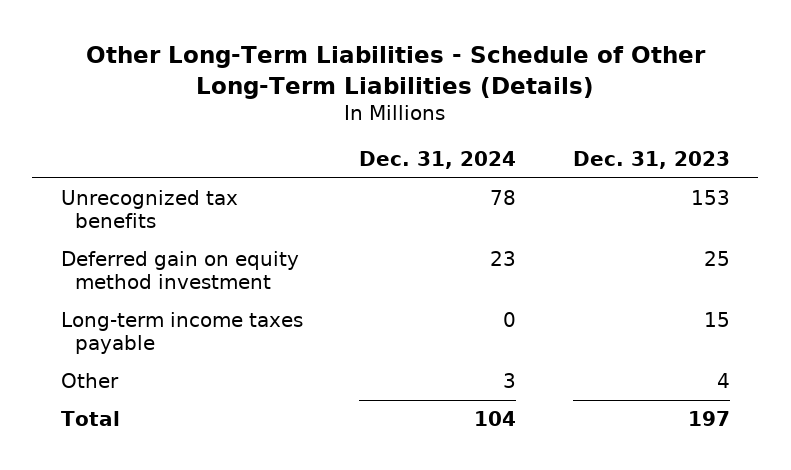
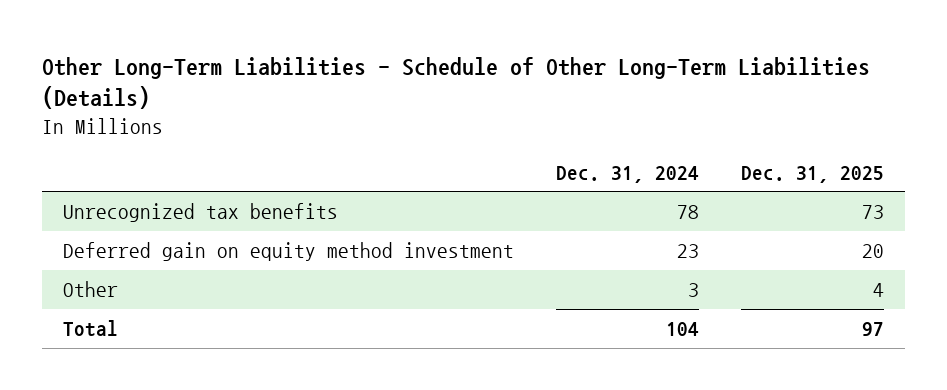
- | Dec. 31, 2024 | Dec. 31, 2023
+ | Dec. 31, 2024 | Dec. 31, 2025
- Long-term income taxes payable | 0 | 15

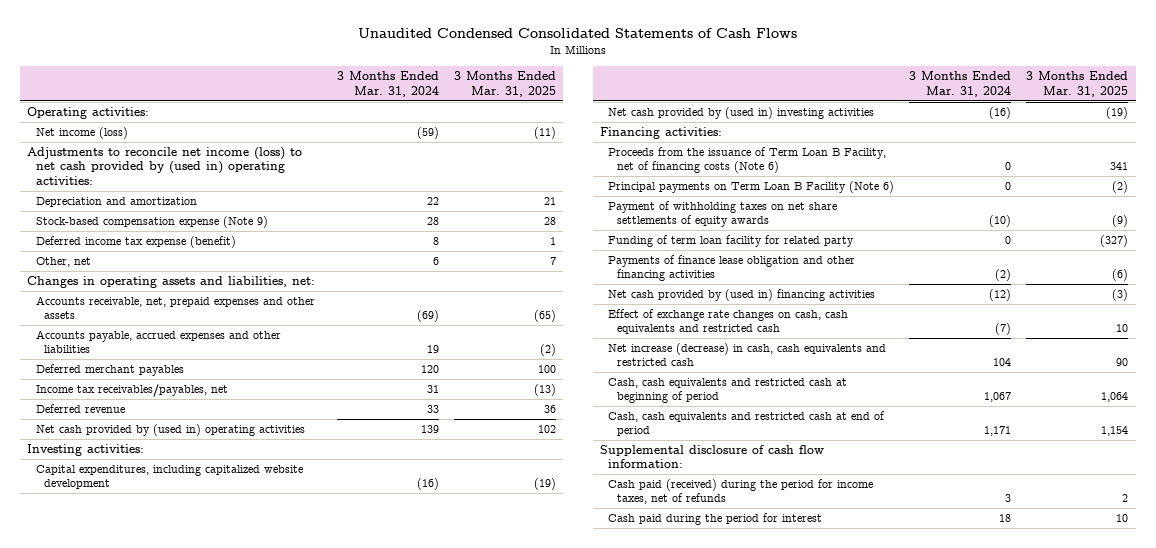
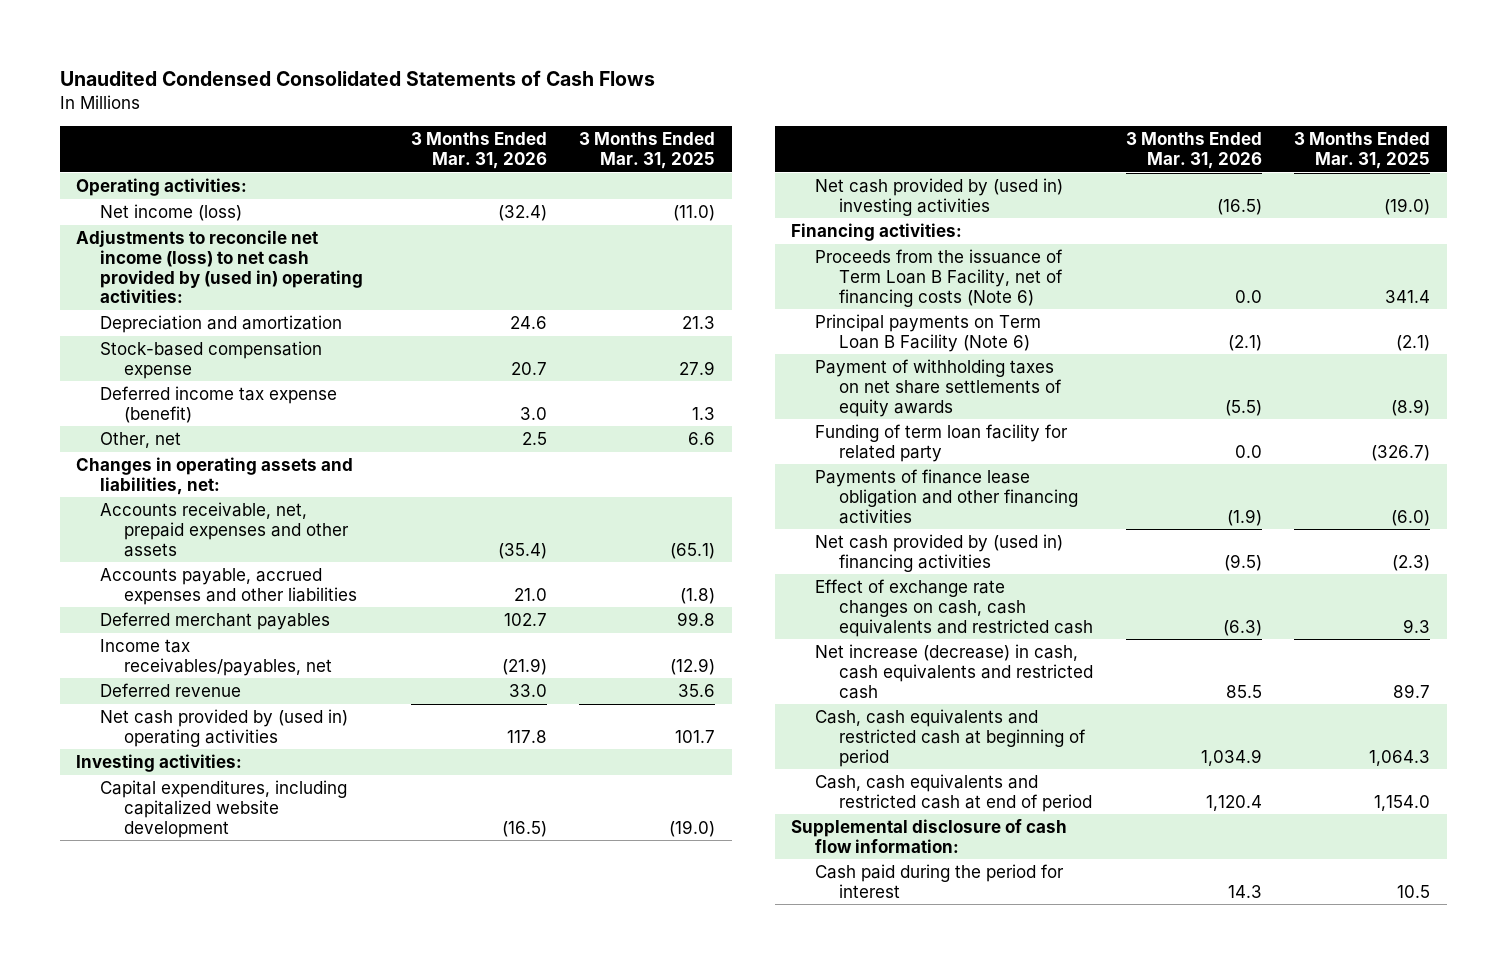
- | 3 Months Ended Mar. 31, 2024 | 3 Months Ended Mar. 31, 2025
+ | 3 Months Ended Mar. 31, 2026 | 3 Months Ended Mar. 31, 2025
- Net income (loss) | (59) | (11)
+ Net income (loss) | (32.4) | (11.0)
- Depreciation and amortization | 22 | 21
- Stock-based compensation expense (Note 9) | 28 | 28
- Deferred income tax expense (benefit) | 8 | 1
- Other, net | 6 | 7
+ Depreciation and amortization | 24.6 | 21.3
+ Stock-based compensation expense | 20.7 | 27.9
+ Deferred income tax expense (benefit) | 3.0 | 1.3
+ Other, net | 2.5 | 6.6
- Accounts receivable, net, prepaid expenses and other assets | (69) | (65)
- Accounts payable, accrued expenses and other liabilities | 19 | (2)
- Deferred merchant payables | 120 | 100
- Income tax receivables/payables, net | 31 | (13)
- Deferred revenue | 33 | 36
- Net cash provided by (used in) operating activities | 139 | 102
+ Accounts receivable, net, prepaid expenses and other assets | (35.4) | (65.1)
+ Accounts payable, accrued expenses and other liabilities | 21.0 | (1.8)
+ Deferred merchant payables | 102.7 | 99.8
+ Income tax receivables/payables, net | (21.9) | (12.9)
+ Deferred revenue | 33.0 | 35.6
+ Net cash provided by (used in) operating activities | 117.8 | 101.7
- Capital expenditures, including capitalized website development | (16) | (19)
- Net cash provided by (used in) investing activities | (16) | (19)
+ Capital expenditures, including capitalized website development | (16.5) | (19.0)
+ Net cash provided by (used in) investing activities | (16.5) | (19.0)
- Proceeds from the issuance of Term Loan B Facility, net of financing costs (Note 6) | 0 | 341
- Principal payments on Term Loan B Facility (Note 6) | 0 | (2)
- Payment of withholding taxes on net share settlements of equity awards | (10) | (9)
- Funding of term loan facility for related party | 0 | (327)
- Payments of finance lease obligation and other financing activities | (2) | (6)
- Net cash provided by (used in) financing activities | (12) | (3)
- Effect of exchange rate changes on cash, cash equivalents and restricted cash | (7) | 10
- Net increase (decrease) in cash, cash equivalents and restricted cash | 104 | 90
- Cash, cash equivalents and restricted cash at beginning of period | 1,067 | 1,064
- Cash, cash equivalents and restricted cash at end of period | 1,171 | 1,154
+ Proceeds from the issuance of Term Loan B Facility, net of financing costs (Note 6) | 0.0 | 341.4
+ Principal payments on Term Loan B Facility (Note 6) | (2.1) | (2.1)
+ Payment of withholding taxes on net share settlements of equity awards | (5.5) | (8.9)
+ Funding of term loan facility for related party | 0.0 | (326.7)
+ Payments of finance lease obligation and other financing activities | (1.9) | (6.0)
+ Net cash provided by (used in) financing activities | (9.5) | (2.3)
+ Effect of exchange rate changes on cash, cash equivalents and restricted cash | (6.3) | 9.3
+ Net increase (decrease) in cash, cash equivalents and restricted cash | 85.5 | 89.7
+ Cash, cash equivalents and restricted cash at beginning of period | 1,034.9 | 1,064.3
+ Cash, cash equivalents and restricted cash at end of period | 1,120.4 | 1,154.0
- Cash paid (received) during the period for income taxes, net of refunds | 3 | 2
- Cash paid during the period for interest | 18 | 10
+ Cash paid during the period for interest | 14.3 | 10.5

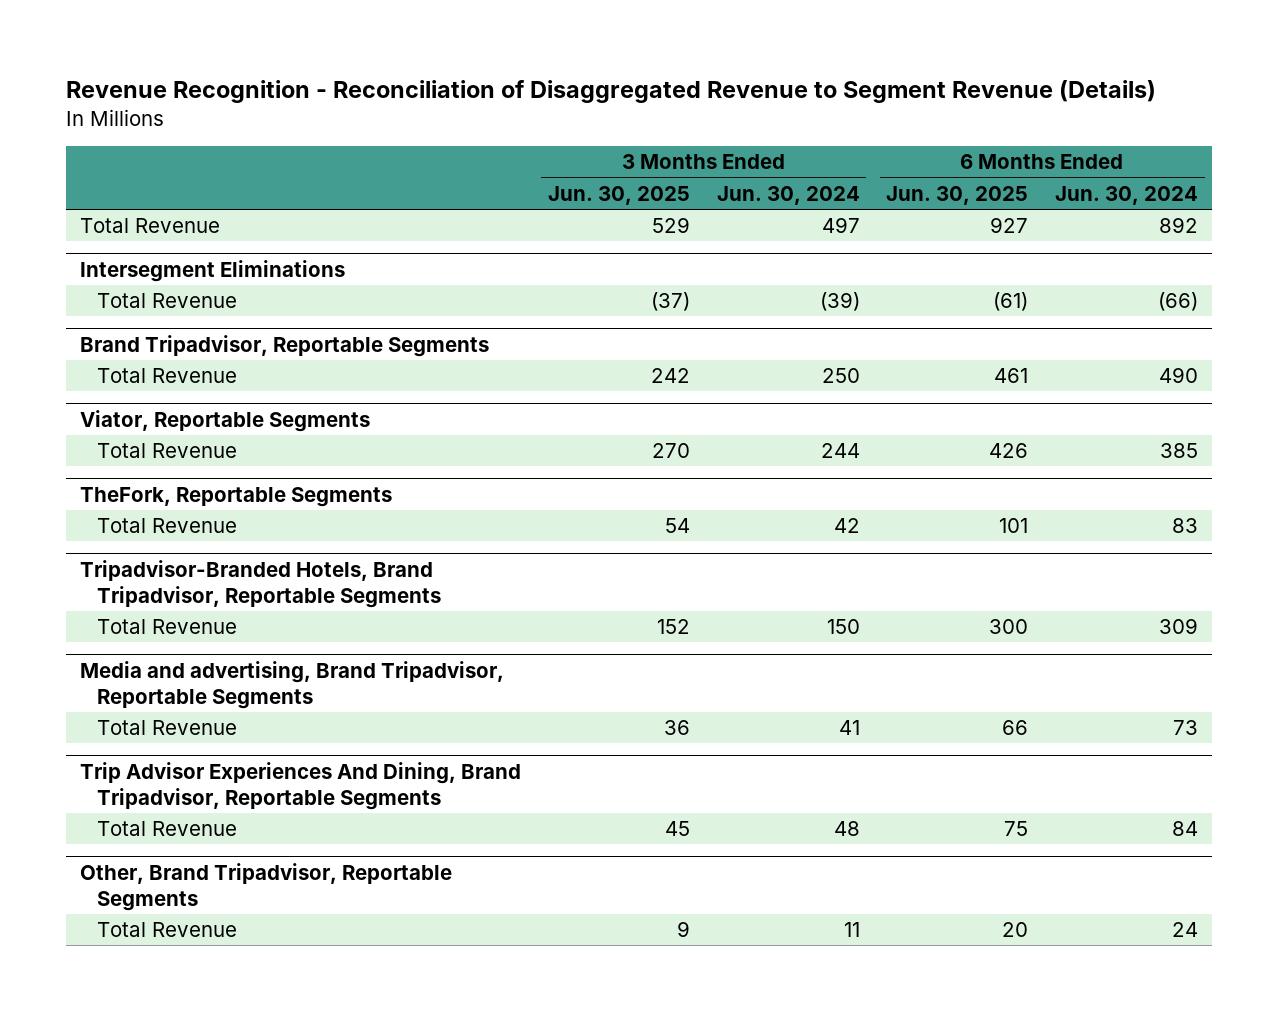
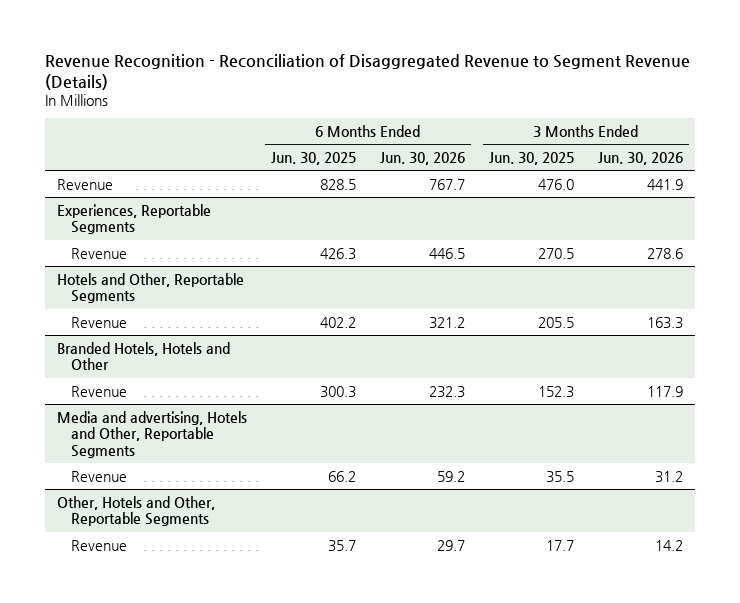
- | 3 Months Ended Jun. 30, 2025 | 3 Months Ended Jun. 30, 2024 | 6 Months Ended Jun. 30, 2025 | 6 Months Ended Jun. 30, 2024
+ | 6 Months Ended Jun. 30, 2025 | 6 Months Ended Jun. 30, 2026 | 3 Months Ended Jun. 30, 2025 | 3 Months Ended Jun. 30, 2026
- Total Revenue | 529 | 497 | 927 | 892
- Intersegment Eliminations
- Total Revenue | (37) | (39) | (61) | (66)
- Brand Tripadvisor, Reportable Segments
- Total Revenue | 242 | 250 | 461 | 490
- Viator, Reportable Segments
- Total Revenue | 270 | 244 | 426 | 385
- TheFork, Reportable Segments
- Total Revenue | 54 | 42 | 101 | 83
- Tripadvisor-Branded Hotels, Brand Tripadvisor, Reportable Segments
- Total Revenue | 152 | 150 | 300 | 309
- Media and advertising, Brand Tripadvisor, Reportable Segments
- Total Revenue | 36 | 41 | 66 | 73
- Trip Advisor Experiences And Dining, Brand Tripadvisor, Reportable Segments
- Total Revenue | 45 | 48 | 75 | 84
- Other, Brand Tripadvisor, Reportable Segments
- Total Revenue | 9 | 11 | 20 | 24
+ Revenue | 828.5 | 767.7 | 476.0 | 441.9
+ Experiences, Reportable Segments
+ Revenue | 426.3 | 446.5 | 270.5 | 278.6
+ Hotels and Other, Reportable Segments
+ Revenue | 402.2 | 321.2 | 205.5 | 163.3
+ Branded Hotels, Hotels and Other
+ Revenue | 300.3 | 232.3 | 152.3 | 117.9
+ Media and advertising, Hotels and Other, Reportable Segments
+ Revenue | 66.2 | 59.2 | 35.5 | 31.2
+ Other, Hotels and Other, Reportable Segments
+ Revenue | 35.7 | 29.7 | 17.7 | 14.2

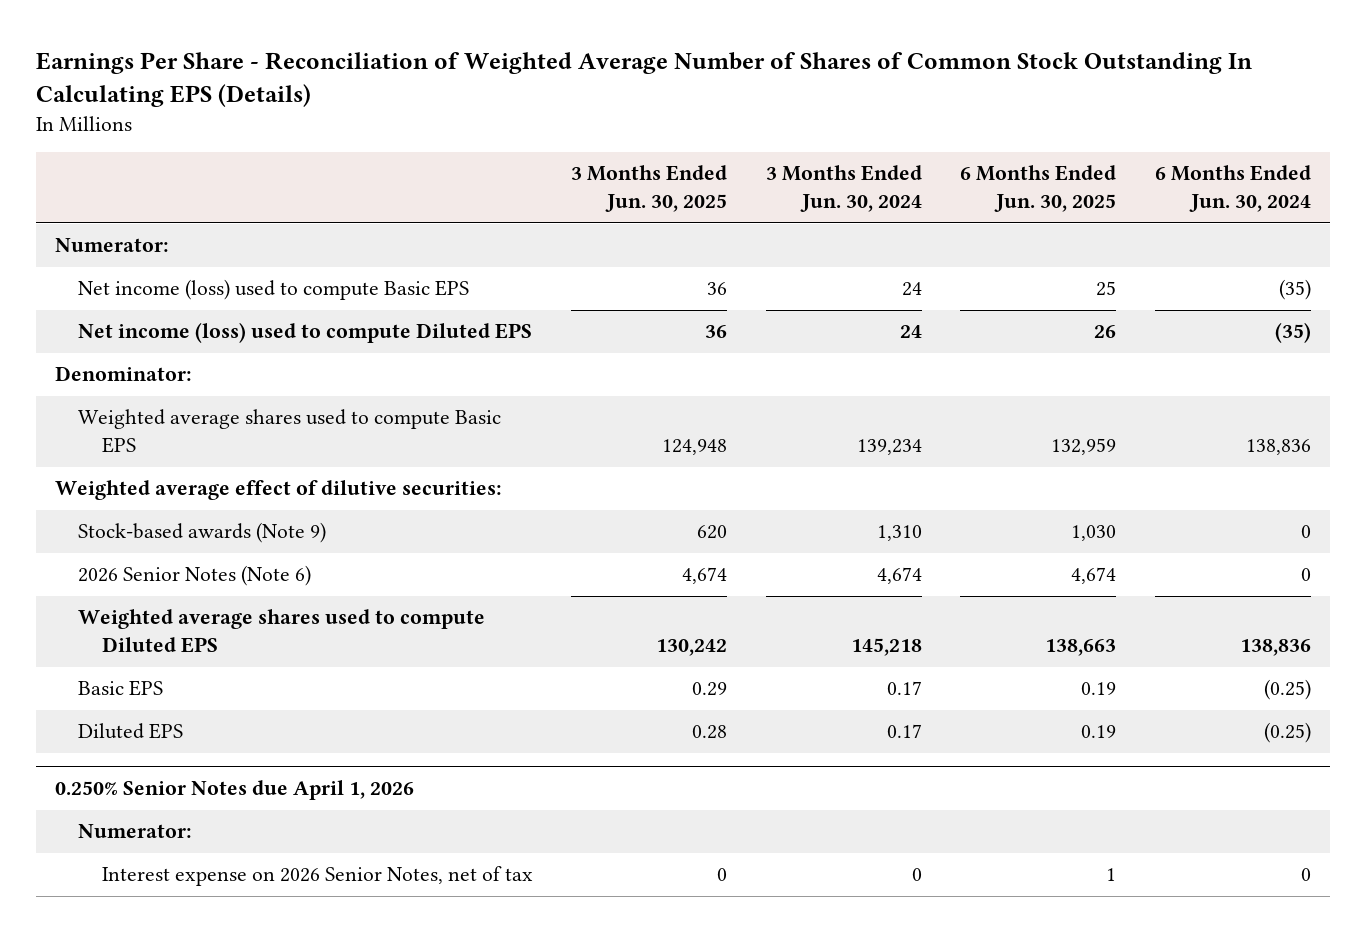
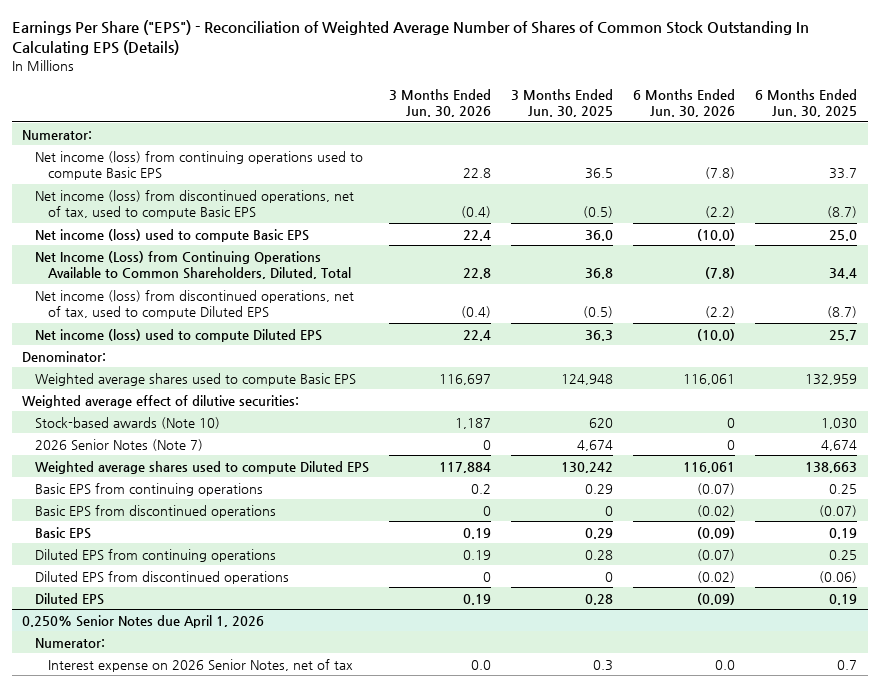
- Earnings Per Share - Reconciliation of Weighted Average Number of Shares of Common Stock Outstanding In Calculating EPS (Details)
+ Earnings Per Share ("EPS") - Reconciliation of Weighted Average Number of Shares of Common Stock Outstanding In Calculating EPS (Details)
- | 3 Months Ended Jun. 30, 2025 | 3 Months Ended Jun. 30, 2024 | 6 Months Ended Jun. 30, 2025 | 6 Months Ended Jun. 30, 2024
+ | 3 Months Ended Jun. 30, 2026 | 3 Months Ended Jun. 30, 2025 | 6 Months Ended Jun. 30, 2026 | 6 Months Ended Jun. 30, 2025
- Net income (loss) used to compute Basic EPS | 36 | 24 | 25 | (35)
- Net income (loss) used to compute Diluted EPS | 36 | 24 | 26 | (35)
+ Net income (loss) from continuing operations used to compute Basic EPS | 22.8 | 36.5 | (7.8) | 33.7
+ Net income (loss) from discontinued operations, net of tax, used to compute Basic EPS | (0.4) | (0.5) | (2.2) | (8.7)
+ Net income (loss) used to compute Basic EPS | 22.4 | 36.0 | (10.0) | 25.0
+ Net Income (Loss) from Continuing Operations Available to Common Shareholders, Diluted, Total | 22.8 | 36.8 | (7.8) | 34.4
+ Net income (loss) from discontinued operations, net of tax, used to compute Diluted EPS | (0.4) | (0.5) | (2.2) | (8.7)
+ Net income (loss) used to compute Diluted EPS | 22.4 | 36.3 | (10.0) | 25.7
- Stock-based awards (Note 9) | 620 | 1,310 | 1,030 | 0
- 2026 Senior Notes (Note 6) | 4,674 | 4,674 | 4,674 | 0
+ Stock-based awards (Note 10) | 1,187 | 620 | 0 | 1,030
+ 2026 Senior Notes (Note 7) | 0 | 4,674 | 0 | 4,674
+ Basic EPS from continuing operations | 0.2 | 0.29 | (0.07) | 0.25
+ Basic EPS from discontinued operations | 0 | 0 | (0.02) | (0.07)
+ Diluted EPS from continuing operations | 0.19 | 0.28 | (0.07) | 0.25
+ Diluted EPS from discontinued operations | 0 | 0 | (0.02) | (0.06)
@ 0.250% Senior Notes due April 1, 2026
- Interest expense on 2026 Senior Notes, net of tax | 0 | 0 | 1 | 0
+ Interest expense on 2026 Senior Notes, net of tax | 0.0 | 0.3 | 0.0 | 0.7

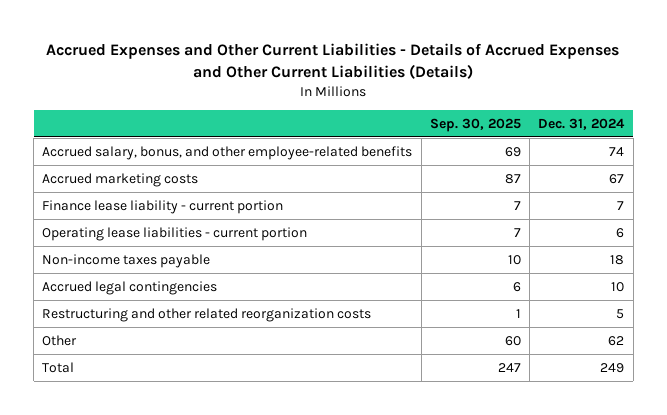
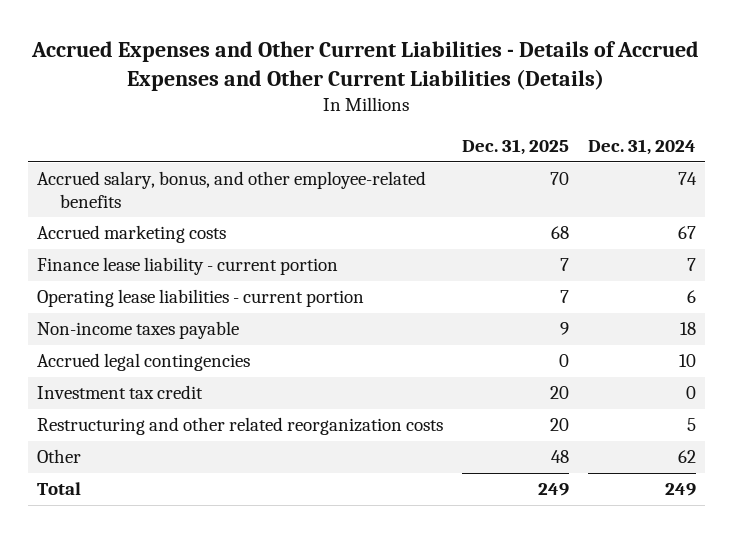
- | Sep. 30, 2025 | Dec. 31, 2024
+ | Dec. 31, 2025 | Dec. 31, 2024
+ Investment tax credit | 20 | 0

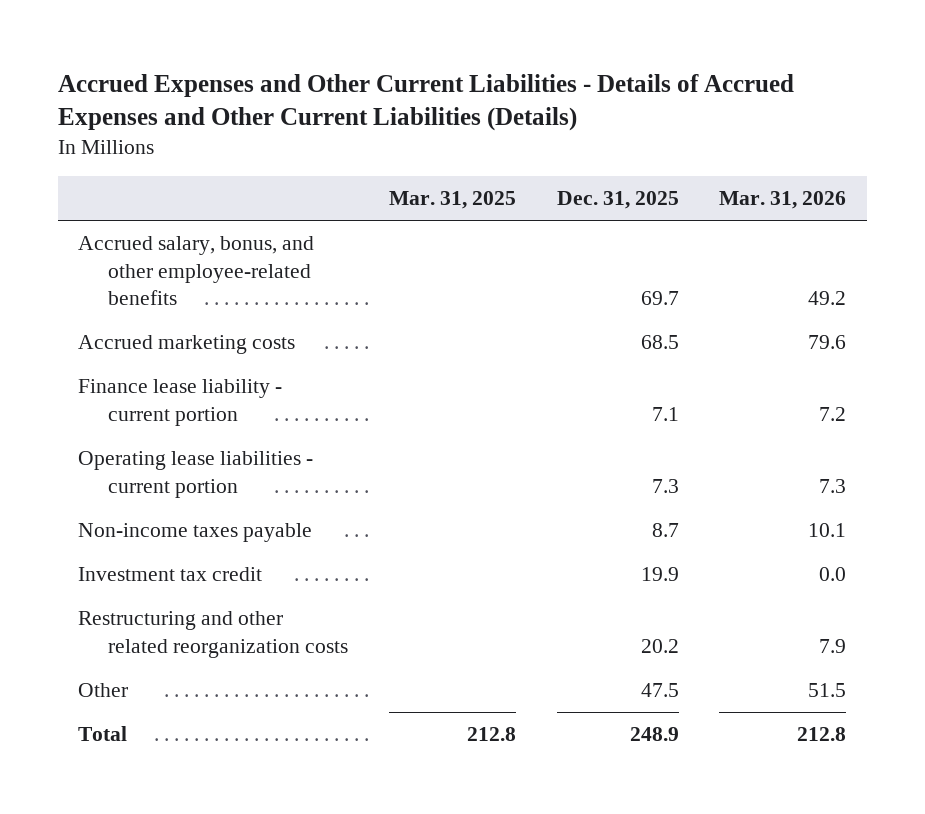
- | Dec. 31, 2025 | Dec. 31, 2024
+ | Mar. 31, 2025 | Dec. 31, 2025 | Mar. 31, 2026
- Accrued salary, bonus, and other employee-related benefits | 70 | 74
- Accrued marketing costs | 68 | 67
- Finance lease liability - current portion | 7 | 7
- Operating lease liabilities - current portion | 7 | 6
- Non-income taxes payable | 9 | 18
- Accrued legal contingencies | 0 | 10
- Investment tax credit | 20 | 0
- Restructuring and other related reorganization costs | 20 | 5
- Other | 48 | 62
- Total | 249 | 249
+ Accrued salary, bonus, and other employee-related benefits | | 69.7 | 49.2
+ Accrued marketing costs | | 68.5 | 79.6
+ Finance lease liability - current portion | | 7.1 | 7.2
+ Operating lease liabilities - current portion | | 7.3 | 7.3
+ Non-income taxes payable | | 8.7 | 10.1
+ Investment tax credit | | 19.9 | 0.0
+ Restructuring and other related reorganization costs | | 20.2 | 7.9
+ Other | | 47.5 | 51.5
+ Total | 212.8 | 248.9 | 212.8

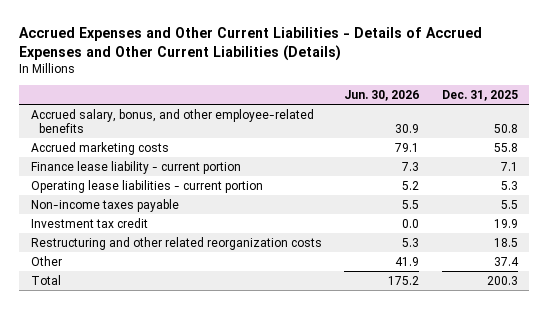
- | Mar. 31, 2025 | Dec. 31, 2025 | Mar. 31, 2026
+ | Jun. 30, 2026 | Dec. 31, 2025
- Accrued salary, bonus, and other employee-related benefits | | 69.7 | 49.2
- Accrued marketing costs | | 68.5 | 79.6
+ Accrued salary, bonus, and other employee-related benefits | 30.9 | 50.8
+ Accrued marketing costs | 79.1 | 55.8
- Operating lease liabilities - current portion | | 7.3 | 7.3
- Non-income taxes payable | | 8.7 | 10.1
+ Operating lease liabilities - current portion | 5.2 | 5.3
+ Non-income taxes payable | 5.5 | 5.5
- Restructuring and other related reorganization costs | | 20.2 | 7.9
- Other | | 47.5 | 51.5
- Total | 212.8 | 248.9 | 212.8
+ Restructuring and other related reorganization costs | 5.3 | 18.5
+ Other | 41.9 | 37.4
+ Total | 175.2 | 200.3

